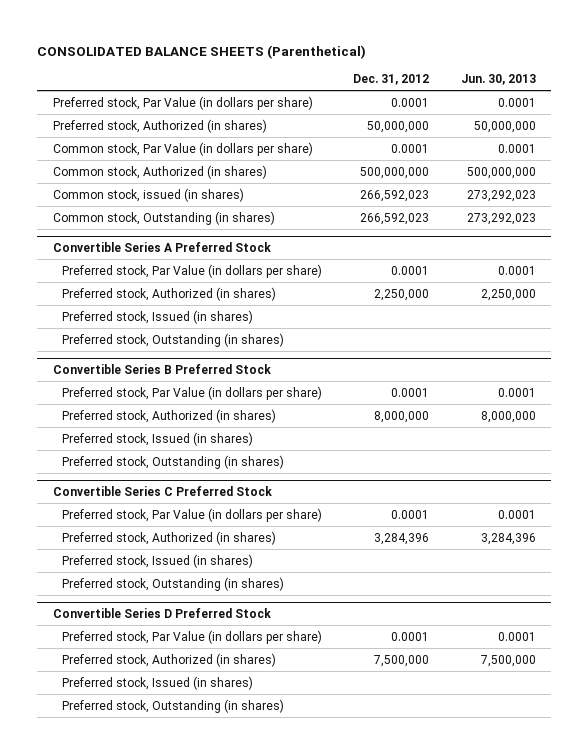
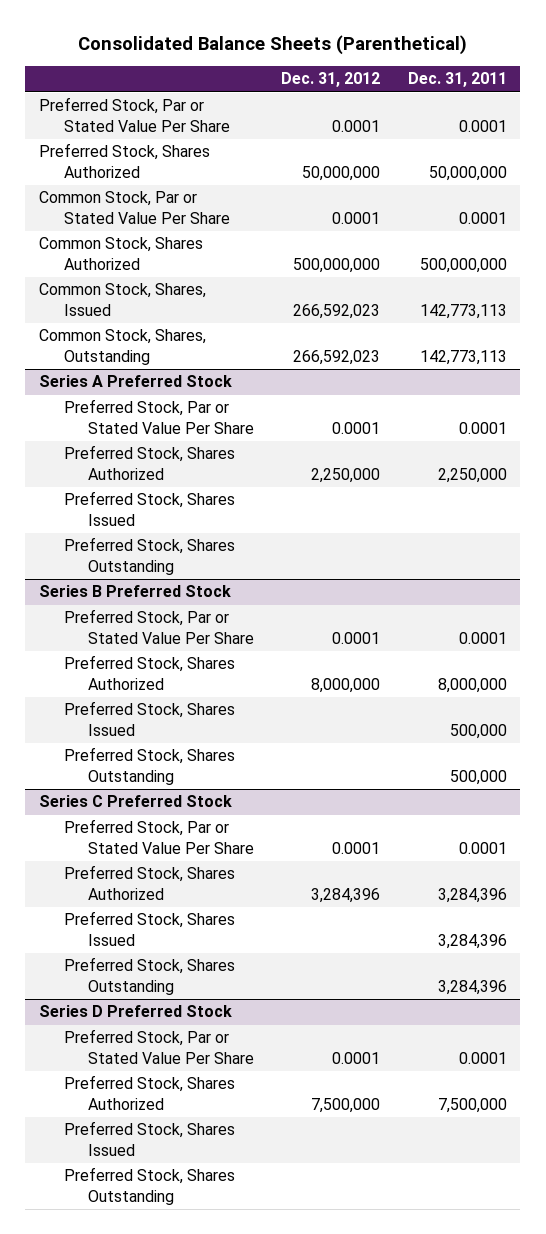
- CONSOLIDATED BALANCE SHEETS (Parenthetical)
+ Consolidated Balance Sheets (Parenthetical)
- | Dec. 31, 2012 | Jun. 30, 2013
+ | Dec. 31, 2012 | Dec. 31, 2011
- Preferred stock, Par Value (in dollars per share) | 0.0001 | 0.0001
- Preferred stock, Authorized (in shares) | 50,000,000 | 50,000,000
- Common stock, Par Value (in dollars per share) | 0.0001 | 0.0001
- Common stock, Authorized (in shares) | 500,000,000 | 500,000,000
- Common stock, issued (in shares) | 266,592,023 | 273,292,023
- Common stock, Outstanding (in shares) | 266,592,023 | 273,292,023
- Convertible Series A Preferred Stock
- Preferred stock, Par Value (in dollars per share) | 0.0001 | 0.0001
- Preferred stock, Authorized (in shares) | 2,250,000 | 2,250,000
- Preferred stock, Issued (in shares)
- Preferred stock, Outstanding (in shares)
- Convertible Series B Preferred Stock
- Preferred stock, Par Value (in dollars per share) | 0.0001 | 0.0001
- Preferred stock, Authorized (in shares) | 8,000,000 | 8,000,000
- Preferred stock, Issued (in shares)
- Preferred stock, Outstanding (in shares)
- Convertible Series C Preferred Stock
- Preferred stock, Par Value (in dollars per share) | 0.0001 | 0.0001
- Preferred stock, Authorized (in shares) | 3,284,396 | 3,284,396
- Preferred stock, Issued (in shares)
- Preferred stock, Outstanding (in shares)
- Convertible Series D Preferred Stock
- Preferred stock, Par Value (in dollars per share) | 0.0001 | 0.0001
- Preferred stock, Authorized (in shares) | 7,500,000 | 7,500,000
- Preferred stock, Issued (in shares)
- Preferred stock, Outstanding (in shares)
+ Preferred Stock, Par or Stated Value Per Share | 0.0001 | 0.0001
+ Preferred Stock, Shares Authorized | 50,000,000 | 50,000,000
+ Common Stock, Par or Stated Value Per Share | 0.0001 | 0.0001
+ Common Stock, Shares Authorized | 500,000,000 | 500,000,000
+ Common Stock, Shares, Issued | 266,592,023 | 142,773,113
+ Common Stock, Shares, Outstanding | 266,592,023 | 142,773,113
+ Series A Preferred Stock
+ Preferred Stock, Par or Stated Value Per Share | 0.0001 | 0.0001
+ Preferred Stock, Shares Authorized | 2,250,000 | 2,250,000
+ Preferred Stock, Shares Issued
+ Preferred Stock, Shares Outstanding
+ Series B Preferred Stock
+ Preferred Stock, Par or Stated Value Per Share | 0.0001 | 0.0001
+ Preferred Stock, Shares Authorized | 8,000,000 | 8,000,000
+ Preferred Stock, Shares Issued | | 500,000
+ Preferred Stock, Shares Outstanding | | 500,000
+ Series C Preferred Stock
+ Preferred Stock, Par or Stated Value Per Share | 0.0001 | 0.0001
+ Preferred Stock, Shares Authorized | 3,284,396 | 3,284,396
+ Preferred Stock, Shares Issued | | 3,284,396
+ Preferred Stock, Shares Outstanding | | 3,284,396
+ Series D Preferred Stock
+ Preferred Stock, Par or Stated Value Per Share | 0.0001 | 0.0001
+ Preferred Stock, Shares Authorized | 7,500,000 | 7,500,000
+ Preferred Stock, Shares Issued
+ Preferred Stock, Shares Outstanding

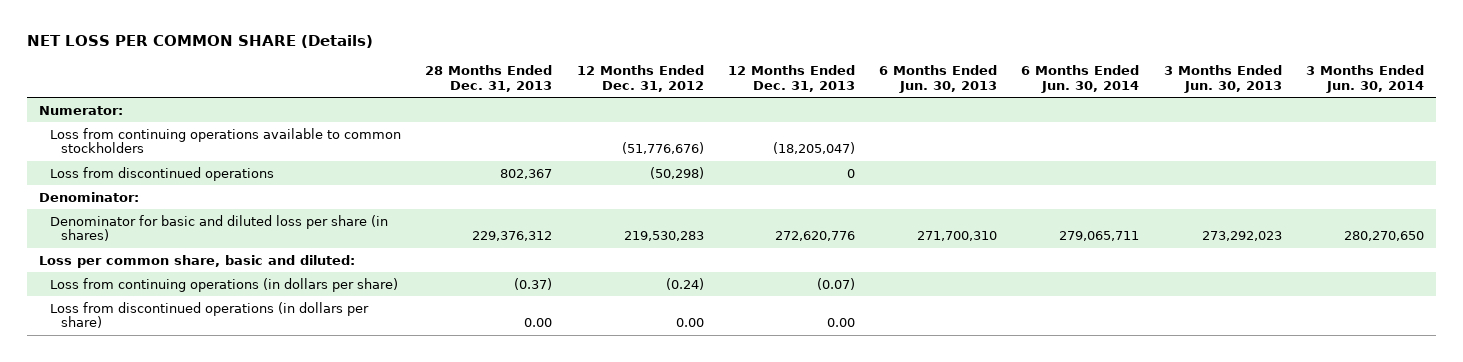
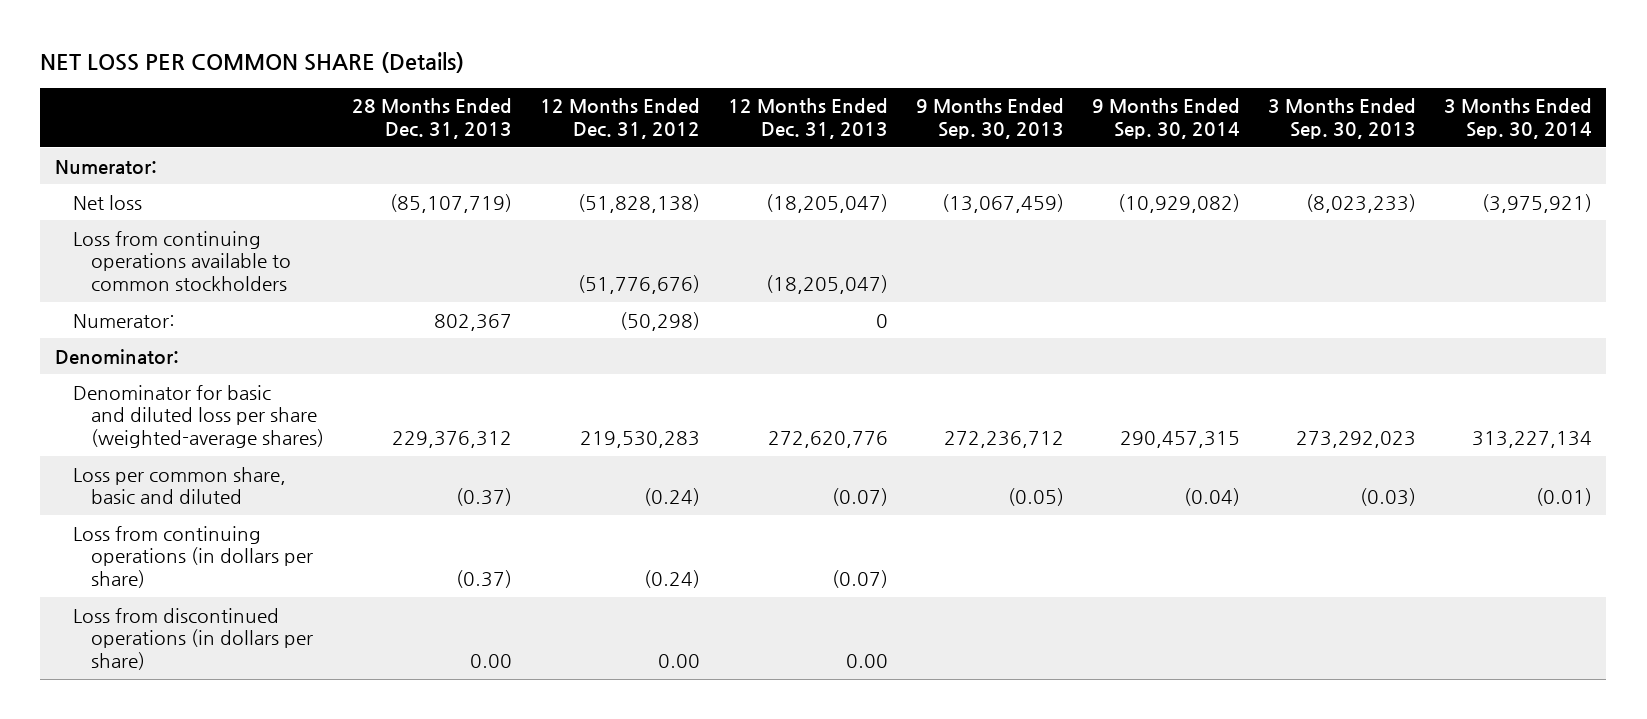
- | 28 Months Ended Dec. 31, 2013 | 12 Months Ended Dec. 31, 2012 | 12 Months Ended Dec. 31, 2013 | 6 Months Ended Jun. 30, 2013 | 6 Months Ended Jun. 30, 2014 | 3 Months Ended Jun. 30, 2013 | 3 Months Ended Jun. 30, 2014
+ | 28 Months Ended Dec. 31, 2013 | 12 Months Ended Dec. 31, 2012 | 12 Months Ended Dec. 31, 2013 | 9 Months Ended Sep. 30, 2013 | 9 Months Ended Sep. 30, 2014 | 3 Months Ended Sep. 30, 2013 | 3 Months Ended Sep. 30, 2014
+ Net loss | (85,107,719) | (51,828,138) | (18,205,047) | (13,067,459) | (10,929,082) | (8,023,233) | (3,975,921)
- Loss from discontinued operations | 802,367 | (50,298) | 0 | | | |
+ Numerator: | 802,367 | (50,298) | 0 | | | |
- Denominator for basic and diluted loss per share (in shares) | 229,376,312 | 219,530,283 | 272,620,776 | 271,700,310 | 279,065,711 | 273,292,023 | 280,270,650
- Loss per common share, basic and diluted:
+ Denominator for basic and diluted loss per share (weighted-average shares) | 229,376,312 | 219,530,283 | 272,620,776 | 272,236,712 | 290,457,315 | 273,292,023 | 313,227,134
+ Loss per common share, basic and diluted | (0.37) | (0.24) | (0.07) | (0.05) | (0.04) | (0.03) | (0.01)

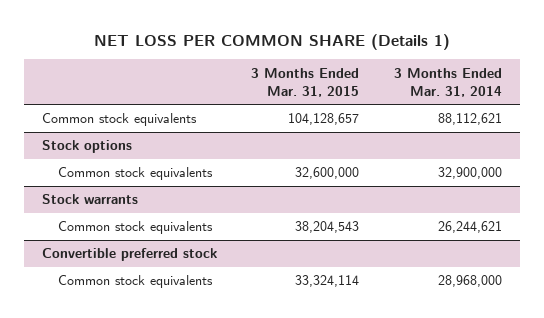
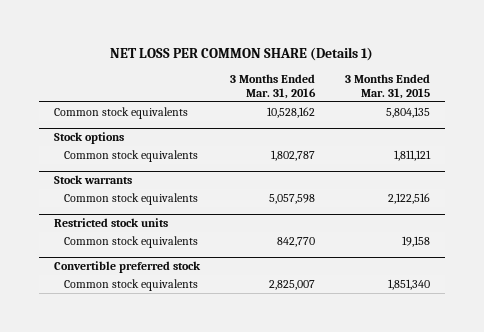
- | 3 Months Ended Mar. 31, 2015 | 3 Months Ended Mar. 31, 2014
+ | 3 Months Ended Mar. 31, 2016 | 3 Months Ended Mar. 31, 2015
- Common stock equivalents | 104,128,657 | 88,112,621
+ Common stock equivalents | 10,528,162 | 5,804,135
@ Stock options
- Common stock equivalents | 32,600,000 | 32,900,000
+ Common stock equivalents | 1,802,787 | 1,811,121
@ Stock warrants
- Common stock equivalents | 38,204,543 | 26,244,621
+ Common stock equivalents | 5,057,598 | 2,122,516
+ Restricted stock units
+ Common stock equivalents | 842,770 | 19,158
@ Convertible preferred stock
- Common stock equivalents | 33,324,114 | 28,968,000
+ Common stock equivalents | 2,825,007 | 1,851,340

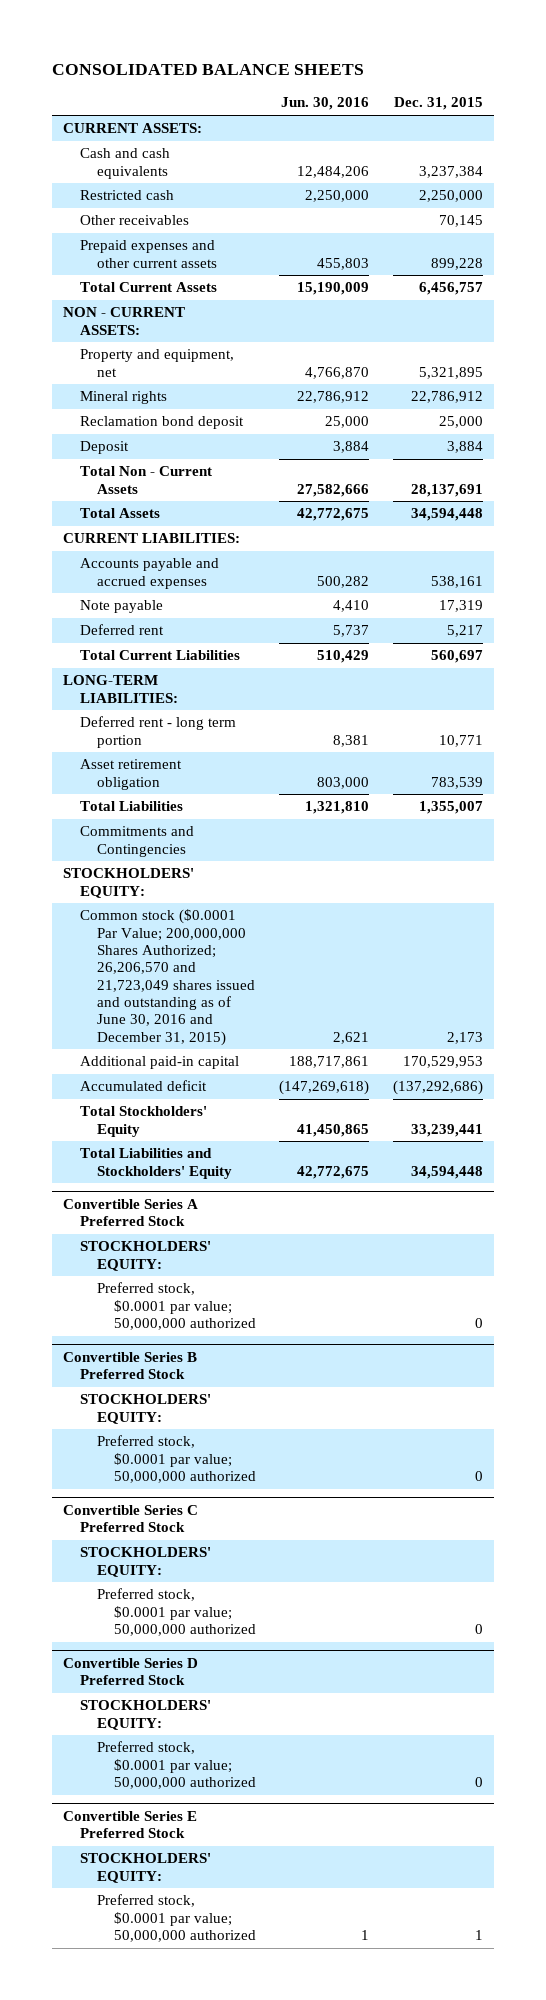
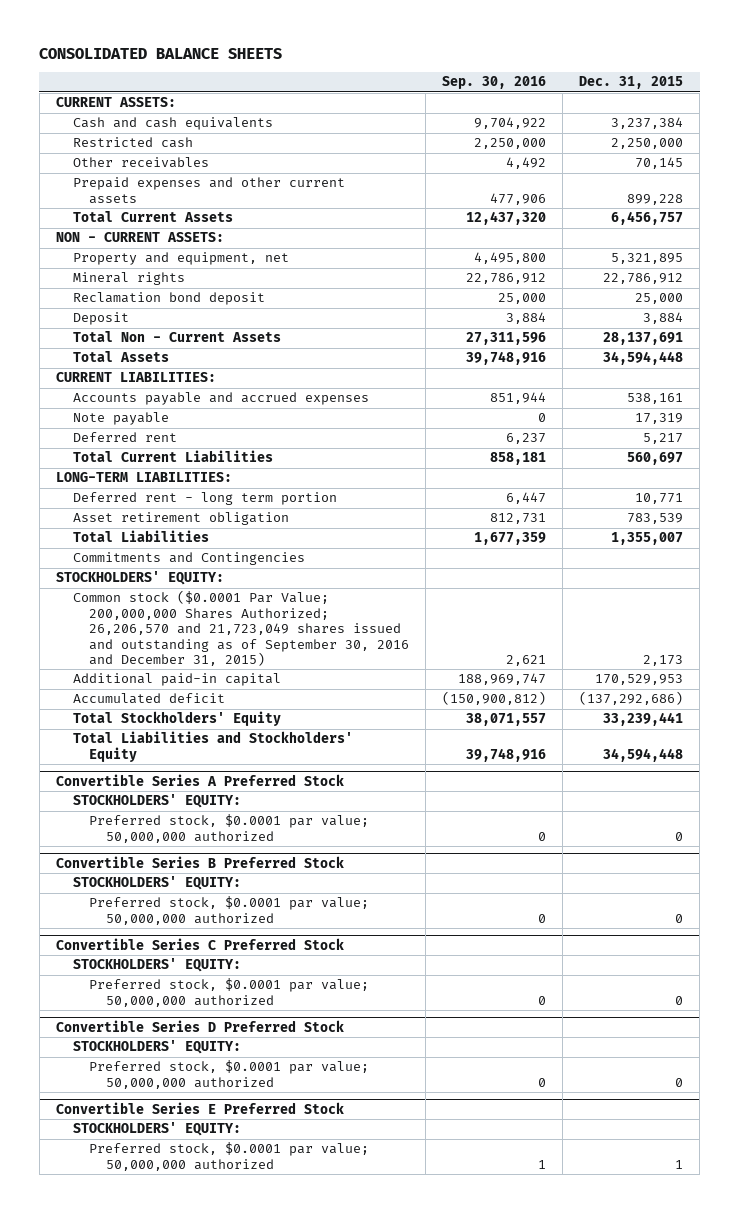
- | Jun. 30, 2016 | Dec. 31, 2015
+ | Sep. 30, 2016 | Dec. 31, 2015
- Common stock ($0.0001 Par Value; 200,000,000 Shares Authorized; 26,206,570 and 21,723,049 shares issued and outstanding as of June 30, 2016 and December 31, 2015) | 2,621 | 2,173
+ Common stock ($0.0001 Par Value; 200,000,000 Shares Authorized; 26,206,570 and 21,723,049 shares issued and outstanding as of September 30, 2016 and December 31, 2015) | 2,621 | 2,173

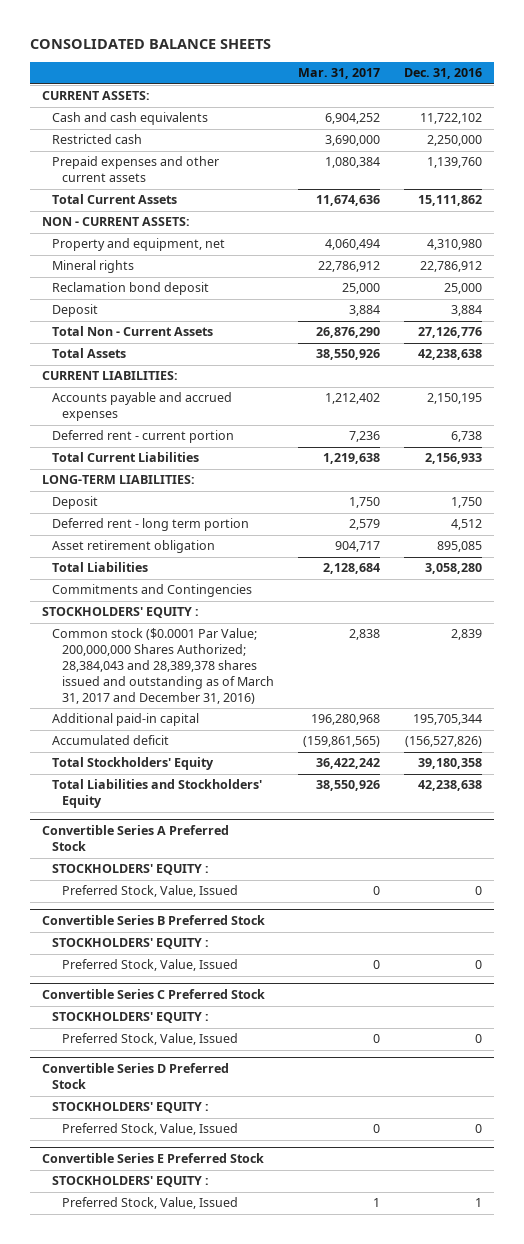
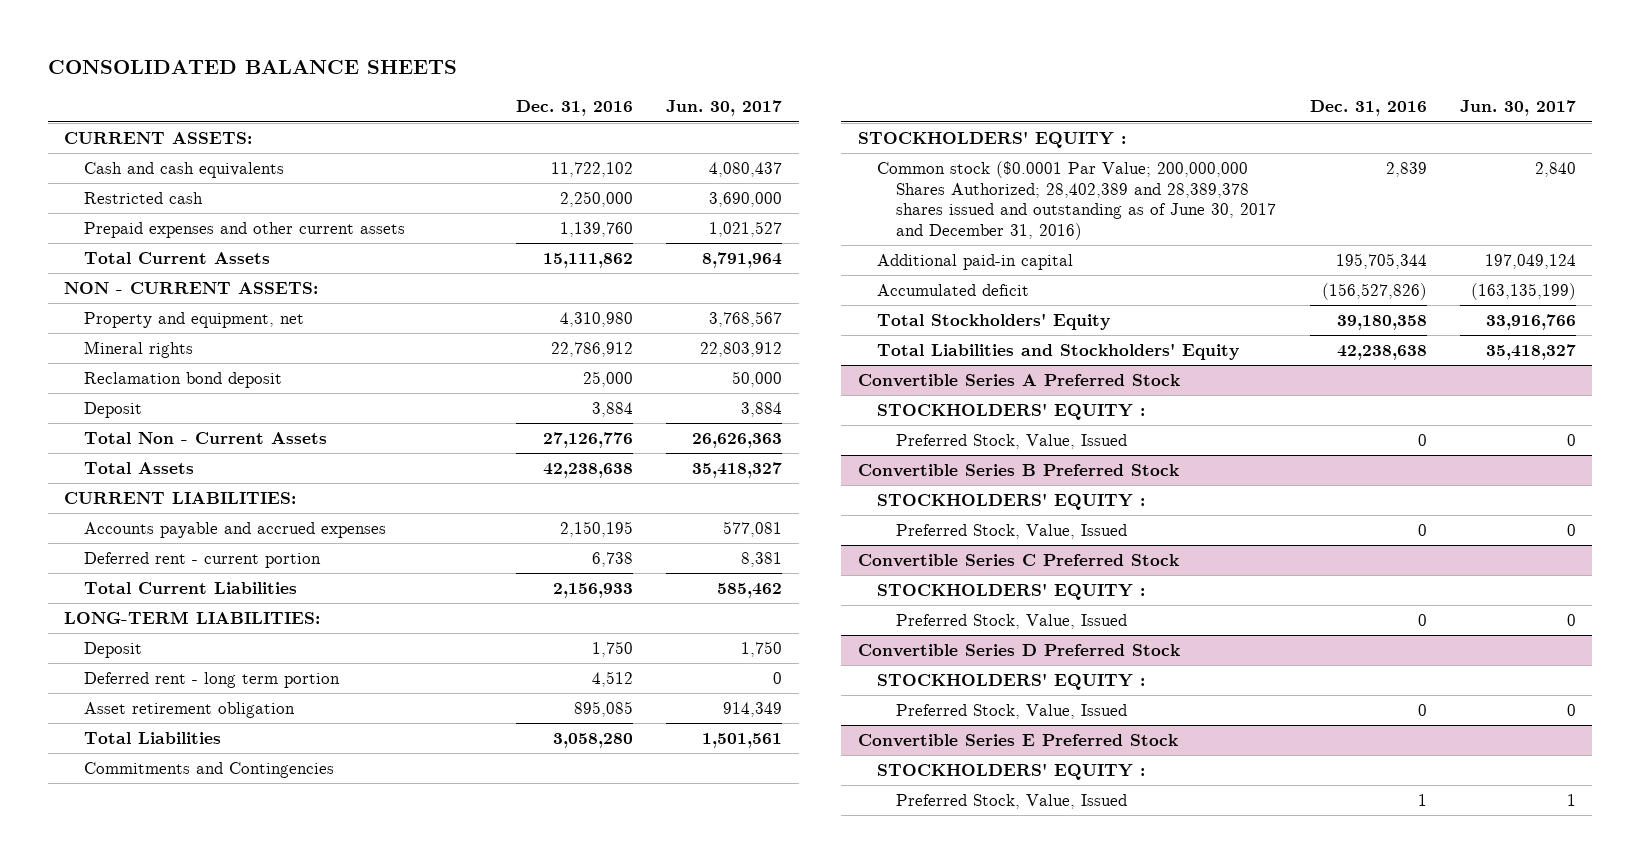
- | Mar. 31, 2017 | Dec. 31, 2016
+ | Dec. 31, 2016 | Jun. 30, 2017
- Common stock ($0.0001 Par Value; 200,000,000 Shares Authorized; 28,384,043 and 28,389,378 shares issued and outstanding as of March 31, 2017 and December 31, 2016) | 2,838 | 2,839
+ Common stock ($0.0001 Par Value; 200,000,000 Shares Authorized; 28,402,389 and 28,389,378 shares issued and outstanding as of June 30, 2017 and December 31, 2016) | 2,839 | 2,840

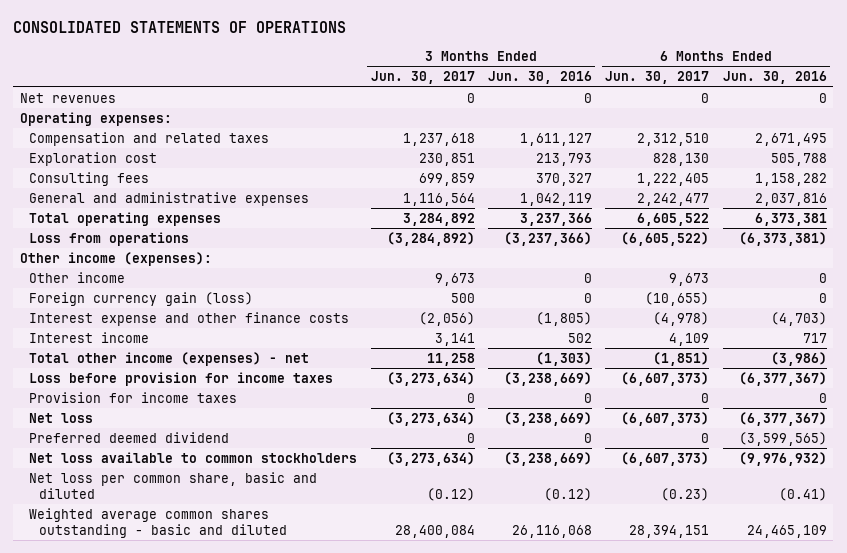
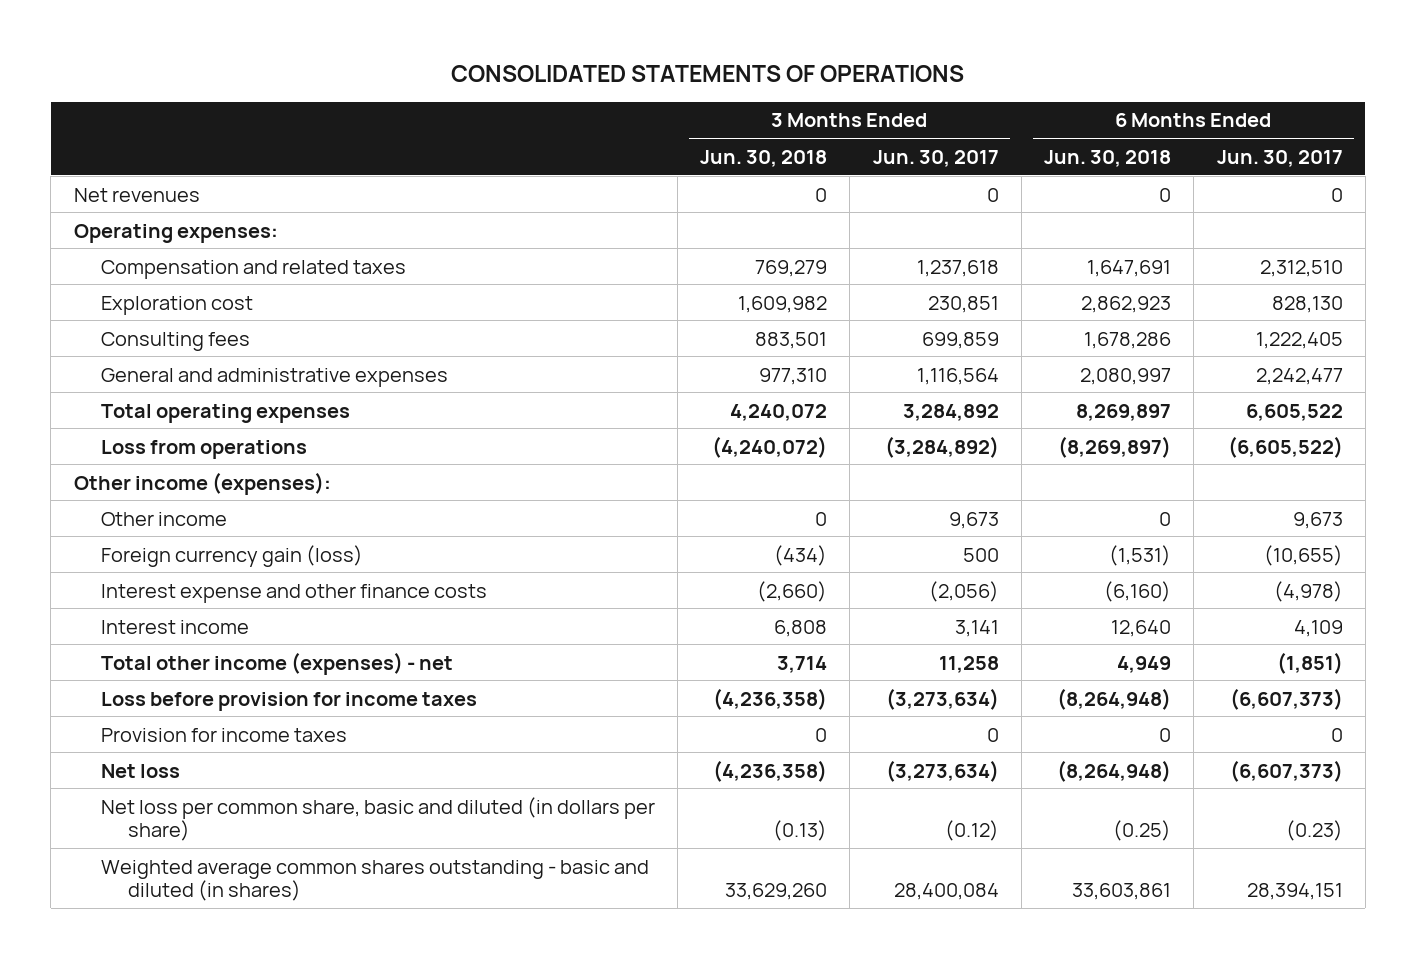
- | 3 Months Ended Jun. 30, 2017 | 3 Months Ended Jun. 30, 2016 | 6 Months Ended Jun. 30, 2017 | 6 Months Ended Jun. 30, 2016
+ | 3 Months Ended Jun. 30, 2018 | 3 Months Ended Jun. 30, 2017 | 6 Months Ended Jun. 30, 2018 | 6 Months Ended Jun. 30, 2017
- Preferred deemed dividend | 0 | 0 | 0 | (3,599,565)
- Net loss available to common stockholders | (3,273,634) | (3,238,669) | (6,607,373) | (9,976,932)
- Net loss per common share, basic and diluted | (0.12) | (0.12) | (0.23) | (0.41)
- Weighted average common shares outstanding - basic and diluted | 28,400,084 | 26,116,068 | 28,394,151 | 24,465,109
+ Net loss per common share, basic and diluted (in dollars per share) | (0.13) | (0.12) | (0.25) | (0.23)
+ Weighted average common shares outstanding - basic and diluted (in shares) | 33,629,260 | 28,400,084 | 33,603,861 | 28,394,151

